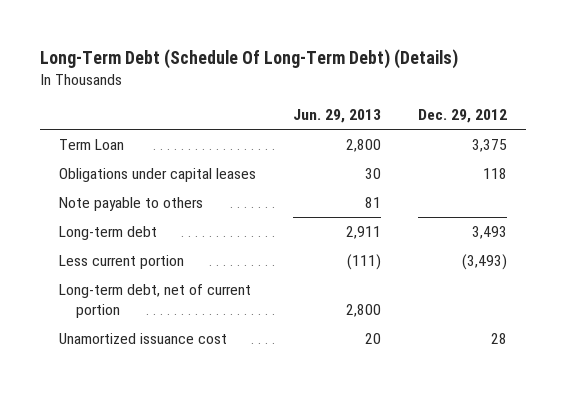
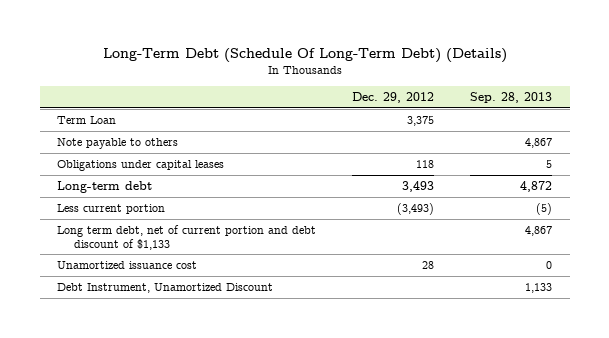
- | Jun. 29, 2013 | Dec. 29, 2012
+ | Dec. 29, 2012 | Sep. 28, 2013
moved down: Obligations under capital leases | 118 | 5
- Long-term debt, net of current portion | 2,800 |
+ Long term debt, net of current portion and debt discount of $1,133 | | 4,867
+ Debt Instrument, Unamortized Discount | | 1,133

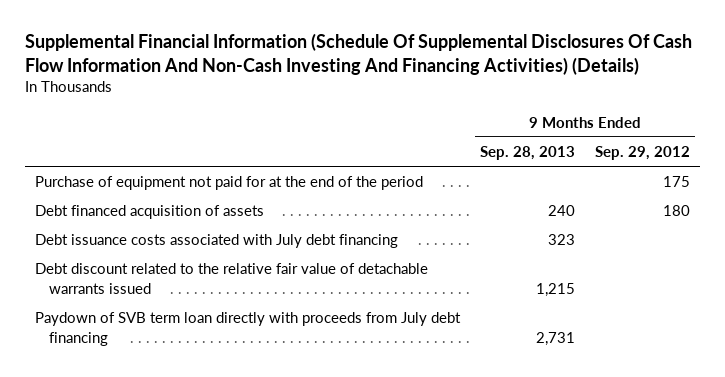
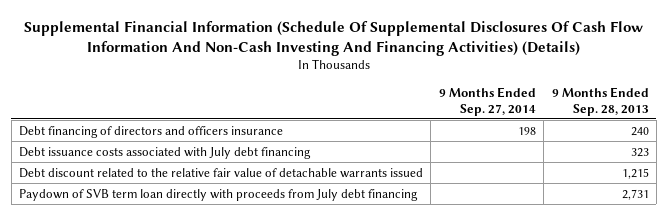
- | 9 Months Ended Sep. 28, 2013 | 9 Months Ended Sep. 29, 2012
+ | 9 Months Ended Sep. 27, 2014 | 9 Months Ended Sep. 28, 2013
- Purchase of equipment not paid for at the end of the period | | 175
- Debt financed acquisition of assets | 240 | 180
+ Debt financing of directors and officers insurance | 198 | 240

